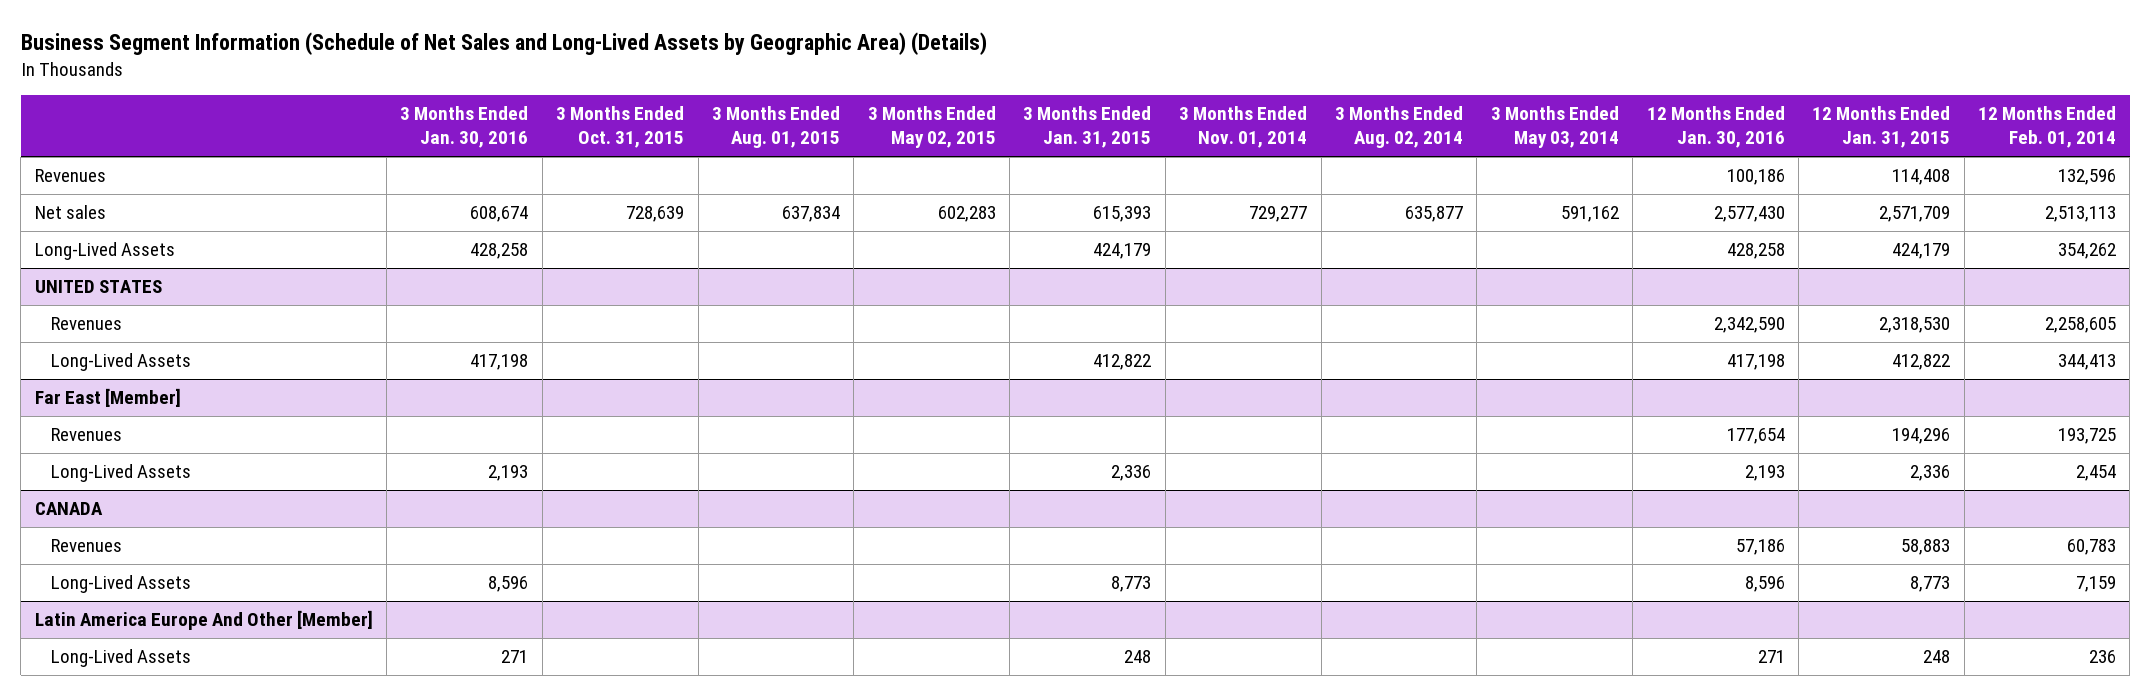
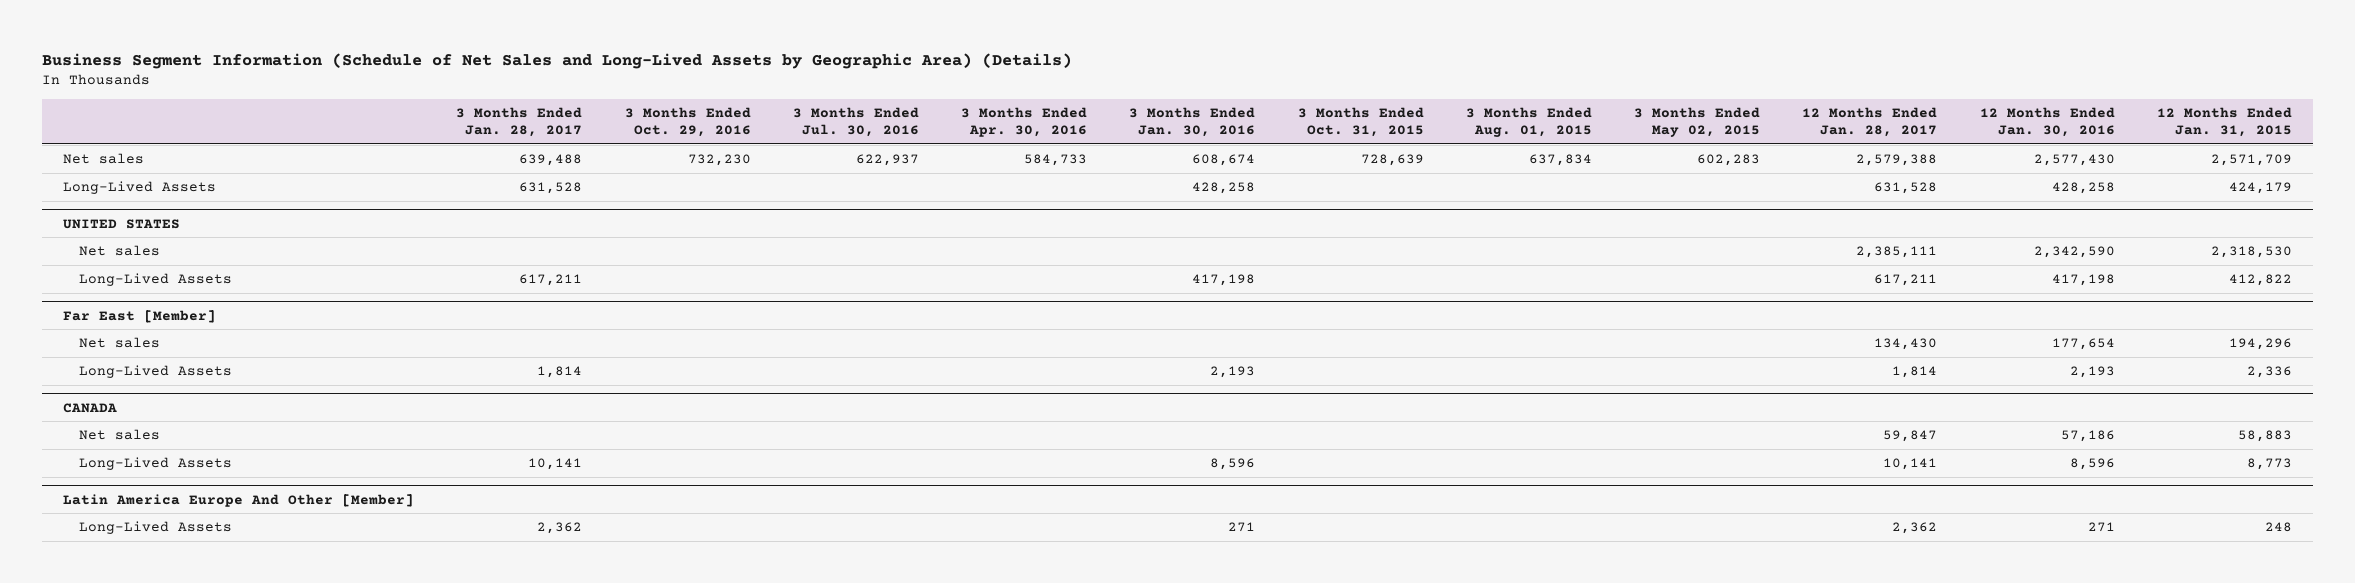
- | 3 Months Ended Jan. 30, 2016 | 3 Months Ended Oct. 31, 2015 | 3 Months Ended Aug. 01, 2015 | 3 Months Ended May 02, 2015 | 3 Months Ended Jan. 31, 2015 | 3 Months Ended Nov. 01, 2014 | 3 Months Ended Aug. 02, 2014 | 3 Months Ended May 03, 2014 | 12 Months Ended Jan. 30, 2016 | 12 Months Ended Jan. 31, 2015 | 12 Months Ended Feb. 01, 2014
+ | 3 Months Ended Jan. 28, 2017 | 3 Months Ended Oct. 29, 2016 | 3 Months Ended Jul. 30, 2016 | 3 Months Ended Apr. 30, 2016 | 3 Months Ended Jan. 30, 2016 | 3 Months Ended Oct. 31, 2015 | 3 Months Ended Aug. 01, 2015 | 3 Months Ended May 02, 2015 | 12 Months Ended Jan. 28, 2017 | 12 Months Ended Jan. 30, 2016 | 12 Months Ended Jan. 31, 2015
- Revenues | | | | | | | | | 100,186 | 114,408 | 132,596
@ UNITED STATES
- Revenues | | | | | | | | | 2,342,590 | 2,318,530 | 2,258,605
+ Net sales | | | | | | | | | 2,385,111 | 2,342,590 | 2,318,530
@ Far East [Member]
- Revenues | | | | | | | | | 177,654 | 194,296 | 193,725
+ Net sales | | | | | | | | | 134,430 | 177,654 | 194,296
@ CANADA
- Revenues | | | | | | | | | 57,186 | 58,883 | 60,783
+ Net sales | | | | | | | | | 59,847 | 57,186 | 58,883

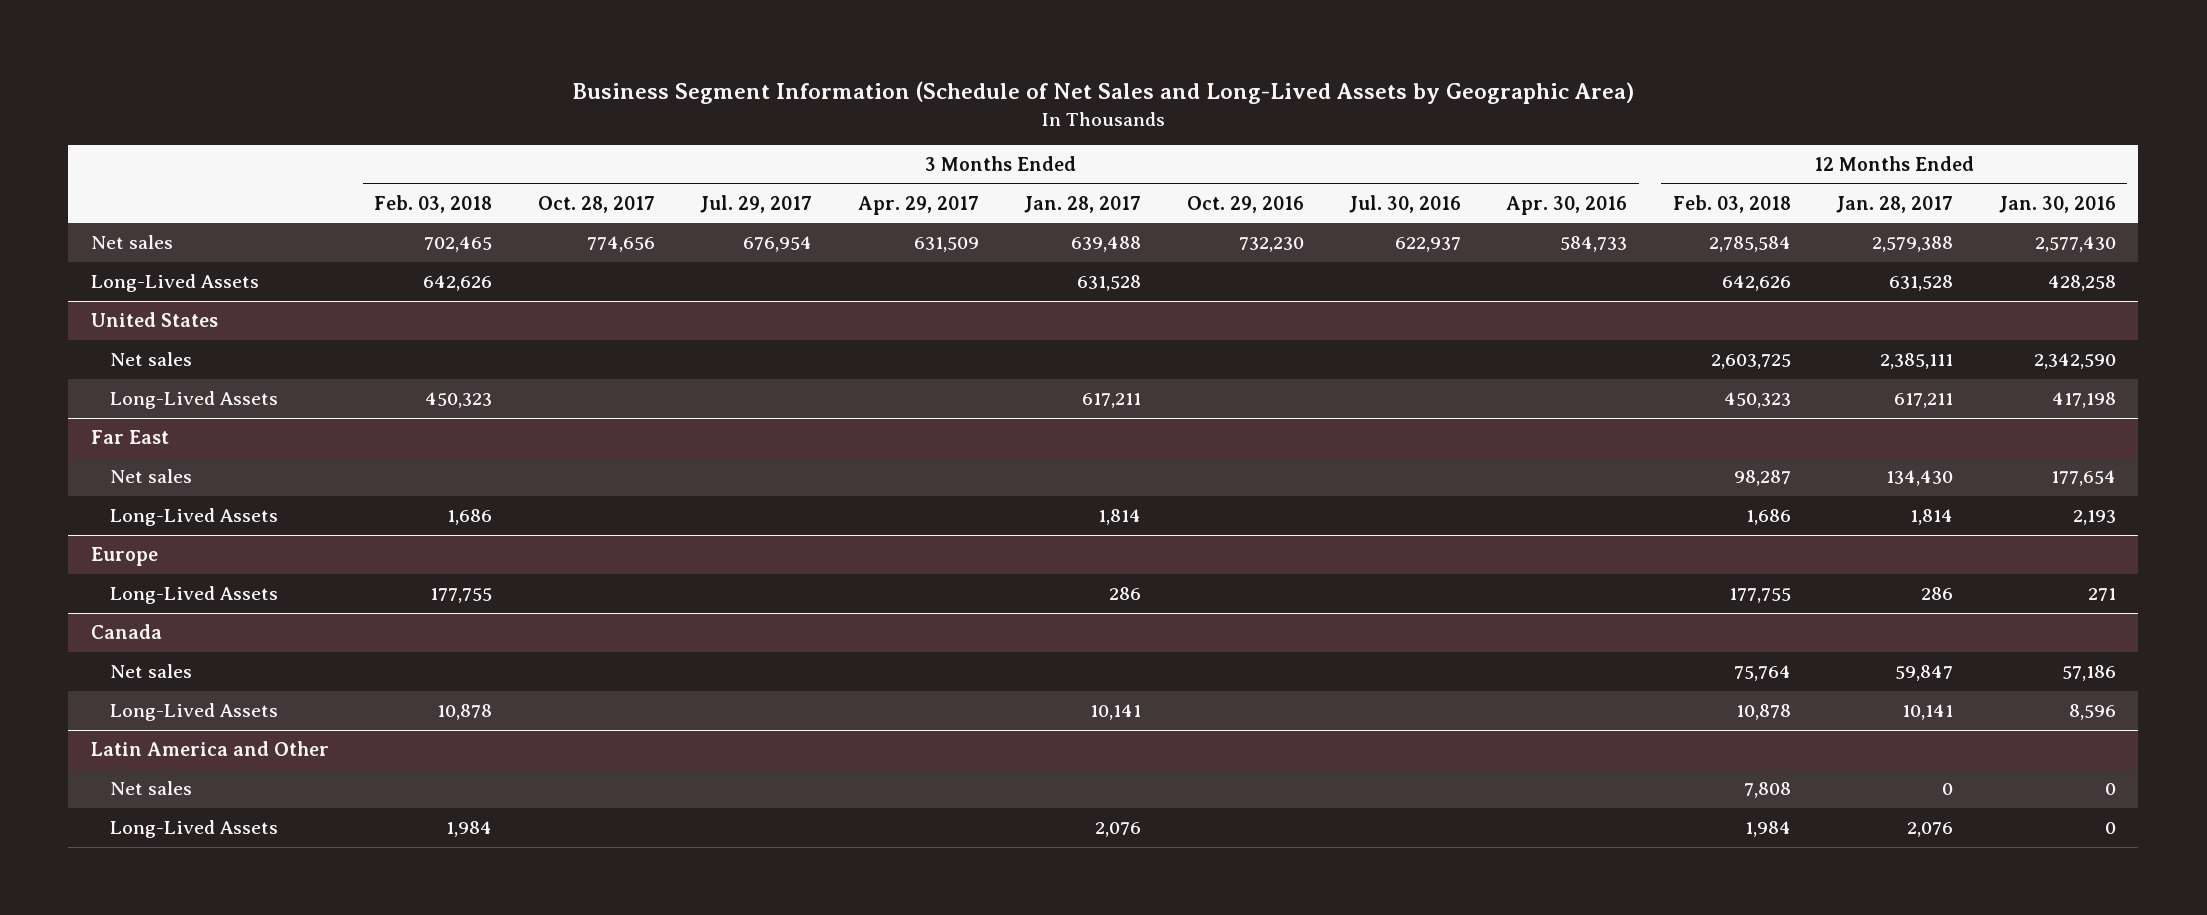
- Business Segment Information (Schedule of Net Sales and Long-Lived Assets by Geographic Area) (Details)
+ Business Segment Information (Schedule of Net Sales and Long-Lived Assets by Geographic Area)
- | 3 Months Ended Jan. 28, 2017 | 3 Months Ended Oct. 29, 2016 | 3 Months Ended Jul. 30, 2016 | 3 Months Ended Apr. 30, 2016 | 3 Months Ended Jan. 30, 2016 | 3 Months Ended Oct. 31, 2015 | 3 Months Ended Aug. 01, 2015 | 3 Months Ended May 02, 2015 | 12 Months Ended Jan. 28, 2017 | 12 Months Ended Jan. 30, 2016 | 12 Months Ended Jan. 31, 2015
+ | 3 Months Ended Feb. 03, 2018 | 3 Months Ended Oct. 28, 2017 | 3 Months Ended Jul. 29, 2017 | 3 Months Ended Apr. 29, 2017 | 3 Months Ended Jan. 28, 2017 | 3 Months Ended Oct. 29, 2016 | 3 Months Ended Jul. 30, 2016 | 3 Months Ended Apr. 30, 2016 | 12 Months Ended Feb. 03, 2018 | 12 Months Ended Jan. 28, 2017 | 12 Months Ended Jan. 30, 2016
- UNITED STATES
+ United States
- Far East [Member]
+ Far East
- CANADA
+ Europe
+ Long-Lived Assets | 177,755 | | | | 286 | | | | 177,755 | 286 | 271
+ Canada
- Latin America Europe And Other [Member]
- Long-Lived Assets | 2,362 | | | | 271 | | | | 2,362 | 271 | 248
+ Latin America and Other
+ Net sales | | | | | | | | | 7,808 | 0 | 0
+ Long-Lived Assets | 1,984 | | | | 2,076 | | | | 1,984 | 2,076 | 0

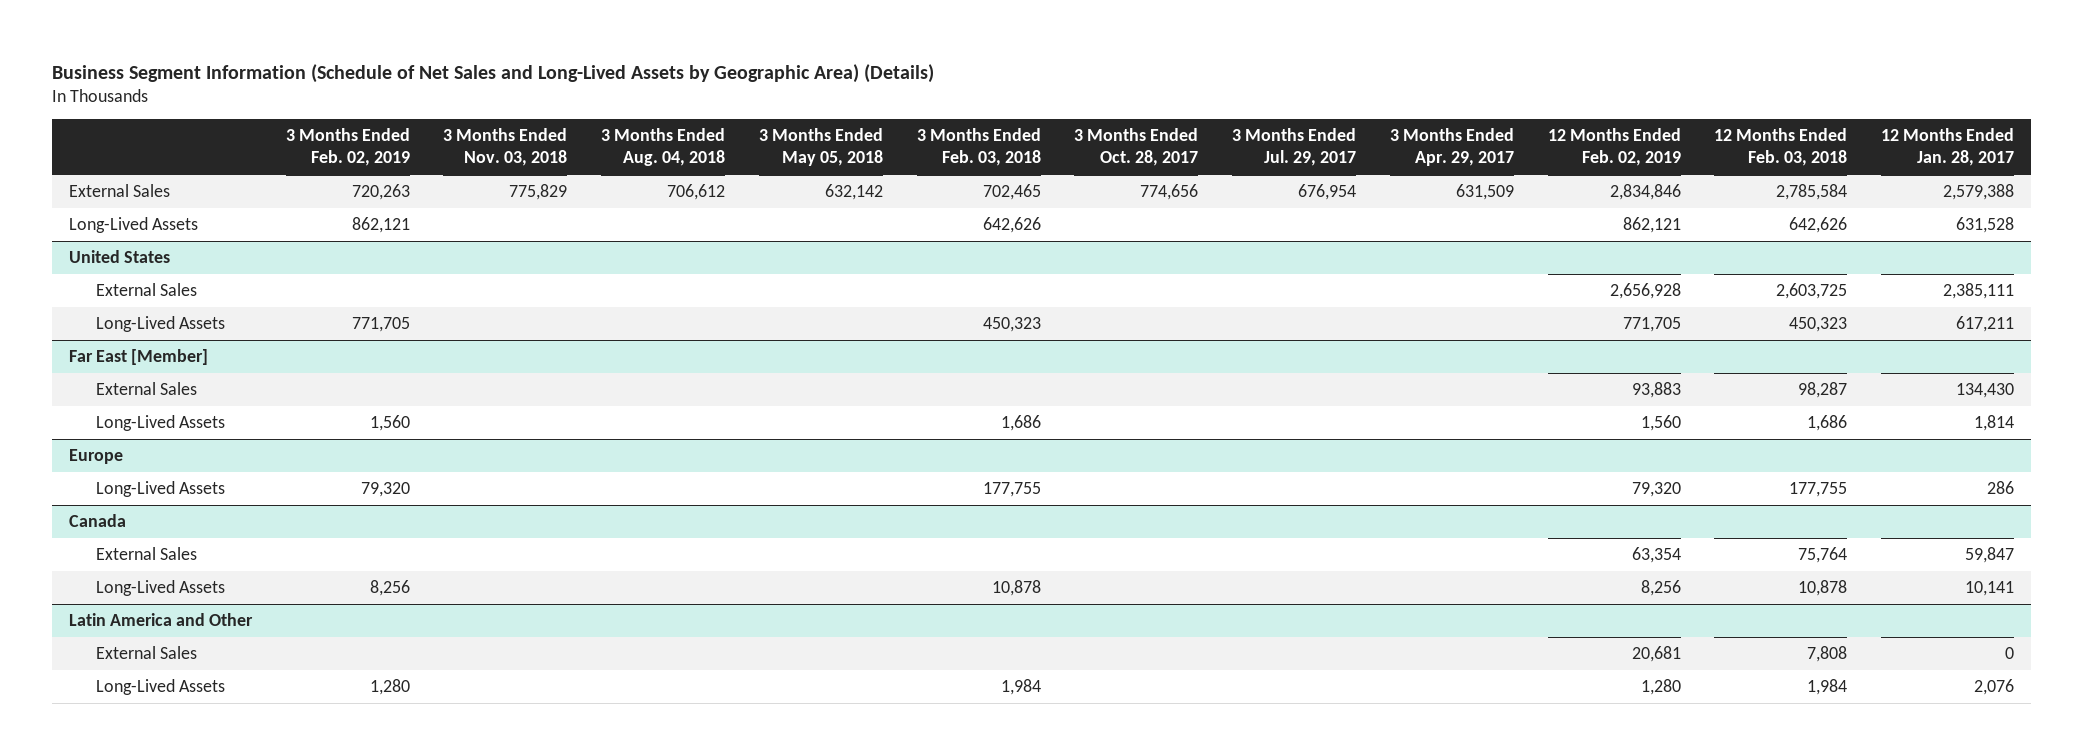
- Business Segment Information (Schedule of Net Sales and Long-Lived Assets by Geographic Area)
+ Business Segment Information (Schedule of Net Sales and Long-Lived Assets by Geographic Area) (Details)
- | 3 Months Ended Feb. 03, 2018 | 3 Months Ended Oct. 28, 2017 | 3 Months Ended Jul. 29, 2017 | 3 Months Ended Apr. 29, 2017 | 3 Months Ended Jan. 28, 2017 | 3 Months Ended Oct. 29, 2016 | 3 Months Ended Jul. 30, 2016 | 3 Months Ended Apr. 30, 2016 | 12 Months Ended Feb. 03, 2018 | 12 Months Ended Jan. 28, 2017 | 12 Months Ended Jan. 30, 2016
+ | 3 Months Ended Feb. 02, 2019 | 3 Months Ended Nov. 03, 2018 | 3 Months Ended Aug. 04, 2018 | 3 Months Ended May 05, 2018 | 3 Months Ended Feb. 03, 2018 | 3 Months Ended Oct. 28, 2017 | 3 Months Ended Jul. 29, 2017 | 3 Months Ended Apr. 29, 2017 | 12 Months Ended Feb. 02, 2019 | 12 Months Ended Feb. 03, 2018 | 12 Months Ended Jan. 28, 2017
- Net sales | 702,465 | 774,656 | 676,954 | 631,509 | 639,488 | 732,230 | 622,937 | 584,733 | 2,785,584 | 2,579,388 | 2,577,430
+ External Sales | 720,263 | 775,829 | 706,612 | 632,142 | 702,465 | 774,656 | 676,954 | 631,509 | 2,834,846 | 2,785,584 | 2,579,388
@ United States
- Net sales | | | | | | | | | 2,603,725 | 2,385,111 | 2,342,590
+ External Sales | | | | | | | | | 2,656,928 | 2,603,725 | 2,385,111
- Far East
- Net sales | | | | | | | | | 98,287 | 134,430 | 177,654
+ Far East [Member]
+ External Sales | | | | | | | | | 93,883 | 98,287 | 134,430
@ Canada
- Net sales | | | | | | | | | 75,764 | 59,847 | 57,186
+ External Sales | | | | | | | | | 63,354 | 75,764 | 59,847
@ Latin America and Other
- Net sales | | | | | | | | | 7,808 | 0 | 0
+ External Sales | | | | | | | | | 20,681 | 7,808 | 0

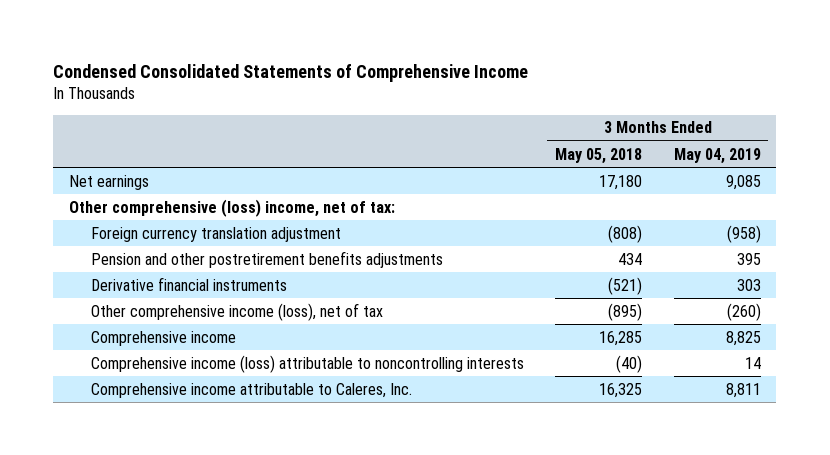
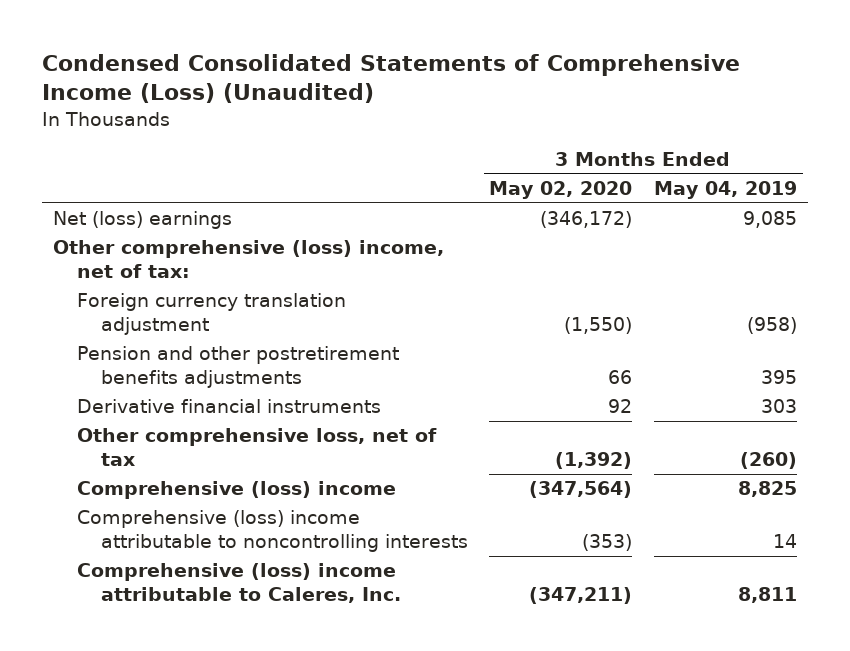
- Condensed Consolidated Statements of Comprehensive Income
+ Condensed Consolidated Statements of Comprehensive Income (Loss) (Unaudited)
- | 3 Months Ended May 05, 2018 | 3 Months Ended May 04, 2019
+ | 3 Months Ended May 02, 2020 | 3 Months Ended May 04, 2019
- Net earnings | 17,180 | 9,085
+ Net (loss) earnings | (346,172) | 9,085
- Other comprehensive income (loss), net of tax | (895) | (260)
- Comprehensive income | 16,285 | 8,825
- Comprehensive income (loss) attributable to noncontrolling interests | (40) | 14
- Comprehensive income attributable to Caleres, Inc. | 16,325 | 8,811
+ Other comprehensive loss, net of tax | (1,392) | (260)
+ Comprehensive (loss) income | (347,564) | 8,825
+ Comprehensive (loss) income attributable to noncontrolling interests | (353) | 14
+ Comprehensive (loss) income attributable to Caleres, Inc. | (347,211) | 8,811

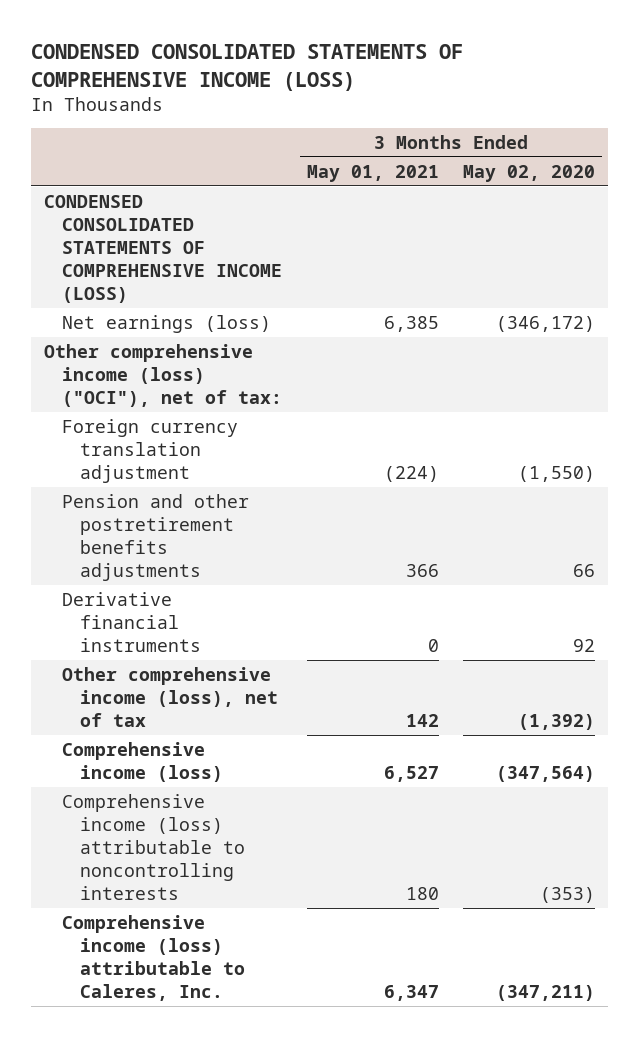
- Condensed Consolidated Statements of Comprehensive Income (Loss) (Unaudited)
+ CONDENSED CONSOLIDATED STATEMENTS OF COMPREHENSIVE INCOME (LOSS)
- | 3 Months Ended May 02, 2020 | 3 Months Ended May 04, 2019
+ | 3 Months Ended May 01, 2021 | 3 Months Ended May 02, 2020
- Net (loss) earnings | (346,172) | 9,085
- Other comprehensive (loss) income, net of tax:
+ CONDENSED CONSOLIDATED STATEMENTS OF COMPREHENSIVE INCOME (LOSS)
+ Net earnings (loss) | 6,385 | (346,172)
+ Other comprehensive income (loss) ("OCI"), net of tax:
- Other comprehensive loss, net of tax | (1,392) | (260)
- Comprehensive (loss) income | (347,564) | 8,825
- Comprehensive (loss) income attributable to noncontrolling interests | (353) | 14
- Comprehensive (loss) income attributable to Caleres, Inc. | (347,211) | 8,811
+ Other comprehensive income (loss), net of tax | 142 | (1,392)
+ Comprehensive income (loss) | 6,527 | (347,564)
+ Comprehensive income (loss) attributable to noncontrolling interests | 180 | (353)
+ Comprehensive income (loss) attributable to Caleres, Inc. | 6,347 | (347,211)

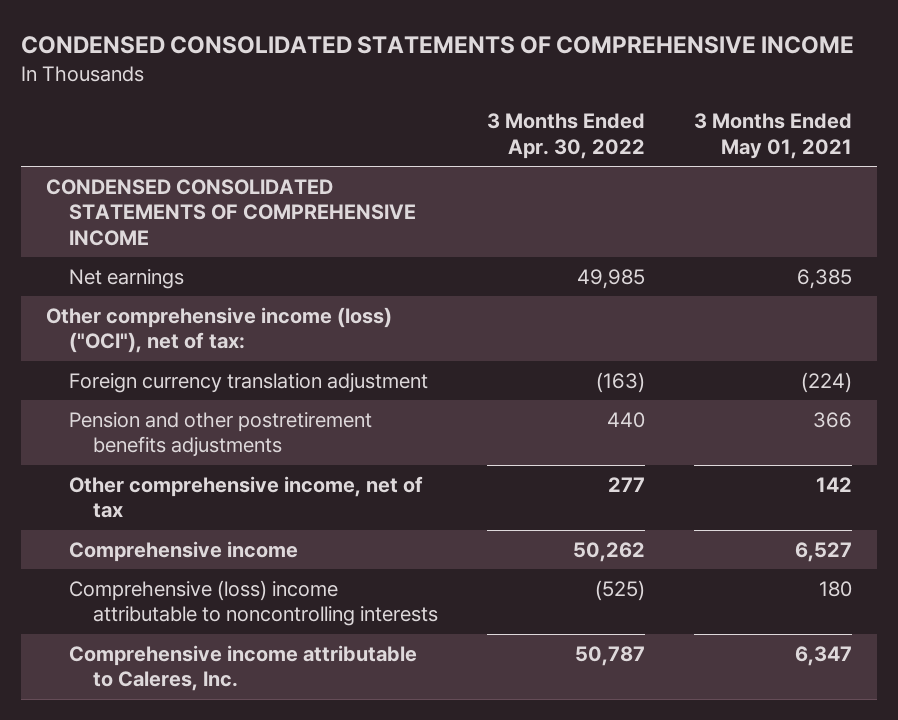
- CONDENSED CONSOLIDATED STATEMENTS OF COMPREHENSIVE INCOME (LOSS)
+ CONDENSED CONSOLIDATED STATEMENTS OF COMPREHENSIVE INCOME
- | 3 Months Ended May 01, 2021 | 3 Months Ended May 02, 2020
+ | 3 Months Ended Apr. 30, 2022 | 3 Months Ended May 01, 2021
- CONDENSED CONSOLIDATED STATEMENTS OF COMPREHENSIVE INCOME (LOSS)
- Net earnings (loss) | 6,385 | (346,172)
+ CONDENSED CONSOLIDATED STATEMENTS OF COMPREHENSIVE INCOME
+ Net earnings | 49,985 | 6,385
- Derivative financial instruments | 0 | 92
- Other comprehensive income (loss), net of tax | 142 | (1,392)
- Comprehensive income (loss) | 6,527 | (347,564)
- Comprehensive income (loss) attributable to noncontrolling interests | 180 | (353)
- Comprehensive income (loss) attributable to Caleres, Inc. | 6,347 | (347,211)
+ Other comprehensive income, net of tax | 277 | 142
+ Comprehensive income | 50,262 | 6,527
+ Comprehensive (loss) income attributable to noncontrolling interests | (525) | 180
+ Comprehensive income attributable to Caleres, Inc. | 50,787 | 6,347

